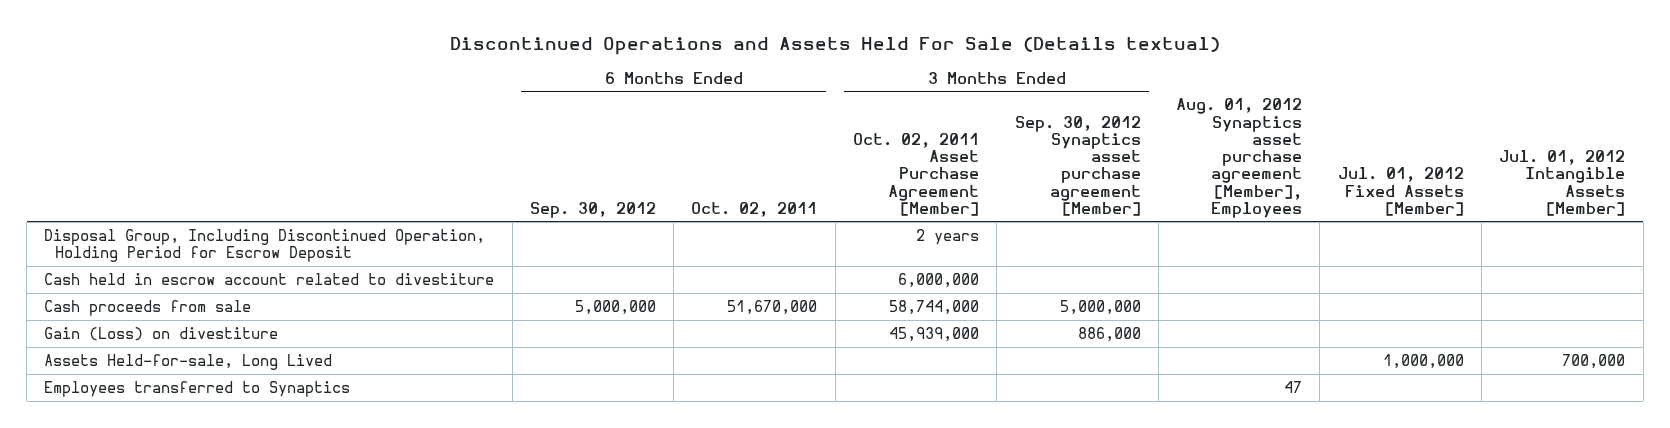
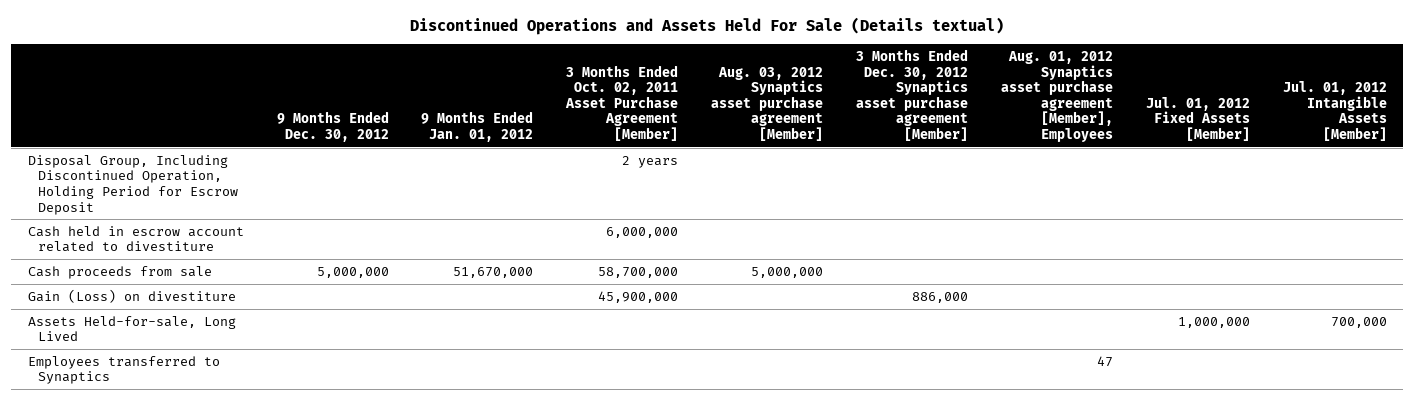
- | 6 Months Ended Sep. 30, 2012 | 6 Months Ended Oct. 02, 2011 | 3 Months Ended Oct. 02, 2011 Asset Purchase Agreement [Member] | 3 Months Ended Sep. 30, 2012 Synaptics asset purchase agreement [Member] | Aug. 01, 2012 Synaptics asset purchase agreement [Member], Employees | Jul. 01, 2012 Fixed Assets [Member] | Jul. 01, 2012 Intangible Assets [Member]
+ | 9 Months Ended Dec. 30, 2012 | 9 Months Ended Jan. 01, 2012 | 3 Months Ended Oct. 02, 2011 Asset Purchase Agreement [Member] | Aug. 03, 2012 Synaptics asset purchase agreement [Member] | 3 Months Ended Dec. 30, 2012 Synaptics asset purchase agreement [Member] | Aug. 01, 2012 Synaptics asset purchase agreement [Member], Employees | Jul. 01, 2012 Fixed Assets [Member] | Jul. 01, 2012 Intangible Assets [Member]
- Cash proceeds from sale | 5,000,000 | 51,670,000 | 58,744,000 | 5,000,000 | | |
- Gain (Loss) on divestiture | | | 45,939,000 | 886,000 | | |
+ Cash proceeds from sale | 5,000,000 | 51,670,000 | 58,700,000 | 5,000,000 | | | |
+ Gain (Loss) on divestiture | | | 45,900,000 | | 886,000 | | |

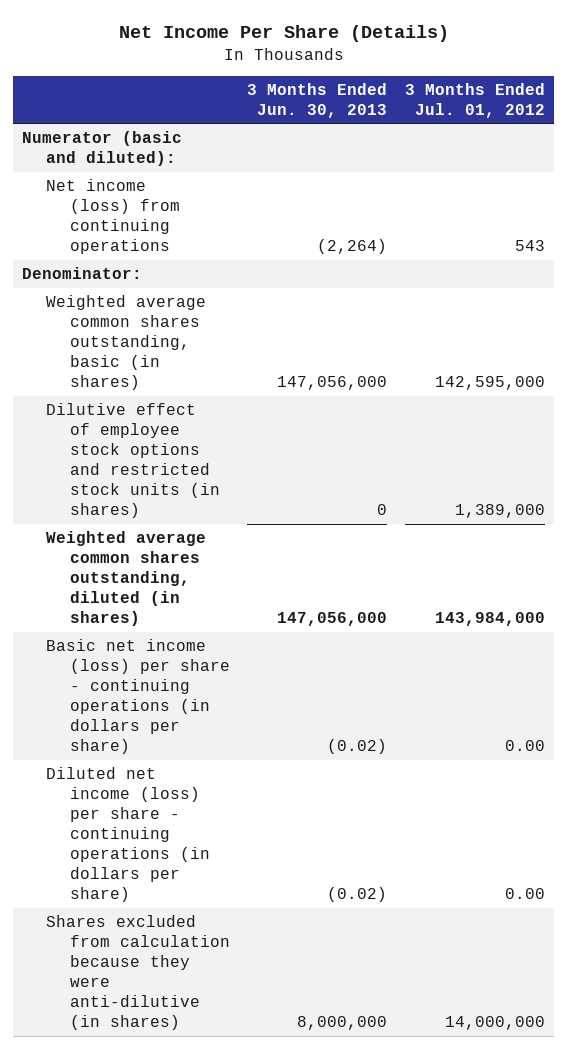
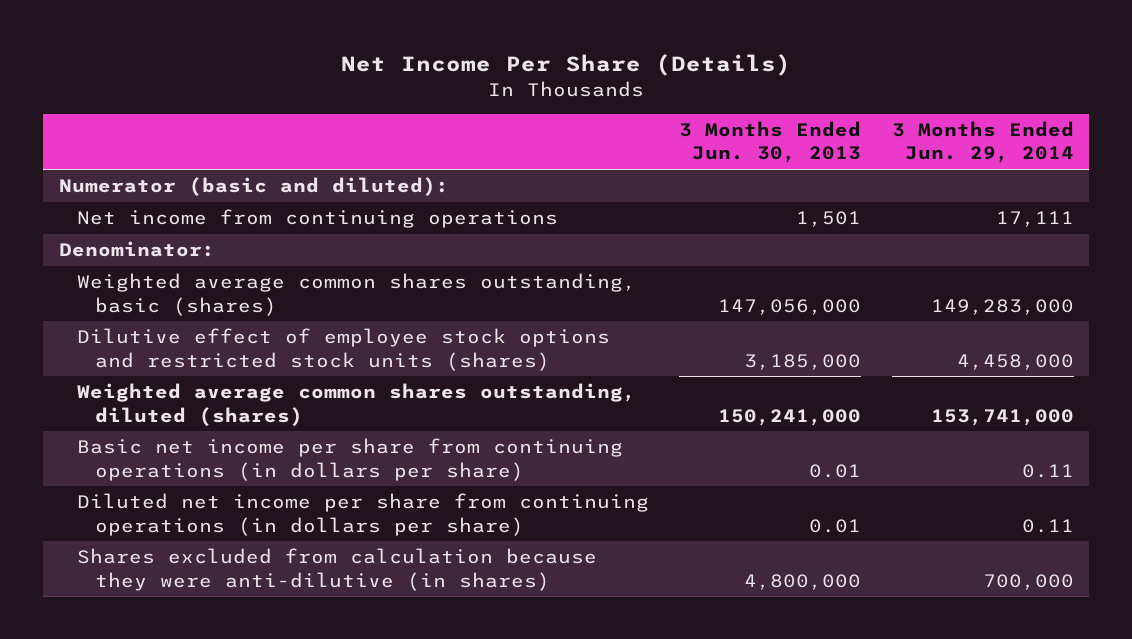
- | 3 Months Ended Jun. 30, 2013 | 3 Months Ended Jul. 01, 2012
+ | 3 Months Ended Jun. 30, 2013 | 3 Months Ended Jun. 29, 2014
- Net income (loss) from continuing operations | (2,264) | 543
+ Net income from continuing operations | 1,501 | 17,111
- Weighted average common shares outstanding, basic (in shares) | 147,056,000 | 142,595,000
- Dilutive effect of employee stock options and restricted stock units (in shares) | 0 | 1,389,000
- Weighted average common shares outstanding, diluted (in shares) | 147,056,000 | 143,984,000
- Basic net income (loss) per share - continuing operations (in dollars per share) | (0.02) | 0.00
- Diluted net income (loss) per share - continuing operations (in dollars per share) | (0.02) | 0.00
- Shares excluded from calculation because they were anti-dilutive (in shares) | 8,000,000 | 14,000,000
+ Weighted average common shares outstanding, basic (shares) | 147,056,000 | 149,283,000
+ Dilutive effect of employee stock options and restricted stock units (shares) | 3,185,000 | 4,458,000
+ Weighted average common shares outstanding, diluted (shares) | 150,241,000 | 153,741,000
+ Basic net income per share from continuing operations (in dollars per share) | 0.01 | 0.11
+ Diluted net income per share from continuing operations (in dollars per share) | 0.01 | 0.11
+ Shares excluded from calculation because they were anti-dilutive (in shares) | 4,800,000 | 700,000

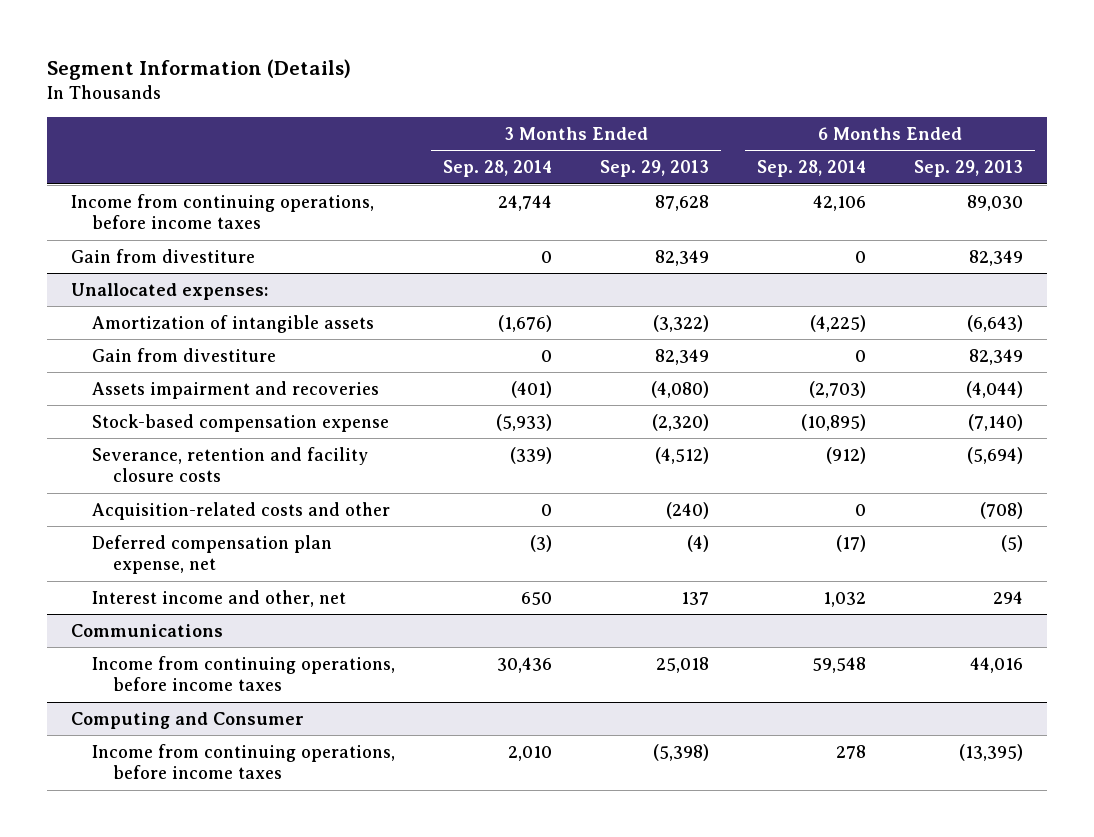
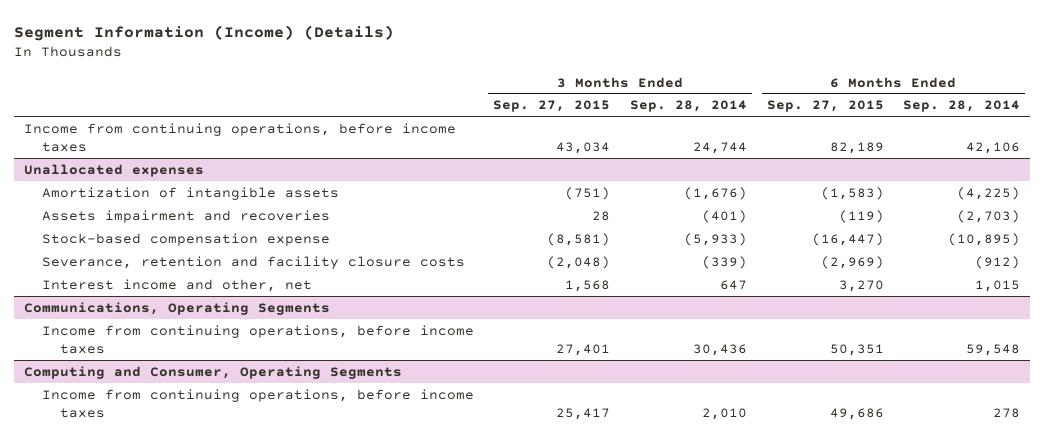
- Segment Information (Details)
+ Segment Information (Income) (Details)
- | 3 Months Ended Sep. 28, 2014 | 3 Months Ended Sep. 29, 2013 | 6 Months Ended Sep. 28, 2014 | 6 Months Ended Sep. 29, 2013
+ | 3 Months Ended Sep. 27, 2015 | 3 Months Ended Sep. 28, 2014 | 6 Months Ended Sep. 27, 2015 | 6 Months Ended Sep. 28, 2014
- Gain from divestiture | 0 | 82,349 | 0 | 82,349
- Unallocated expenses:
+ Unallocated expenses
- Gain from divestiture | 0 | 82,349 | 0 | 82,349
- Acquisition-related costs and other | 0 | (240) | 0 | (708)
- Deferred compensation plan expense, net | (3) | (4) | (17) | (5)
- Interest income and other, net | 650 | 137 | 1,032 | 294
- Communications
+ Interest income and other, net | 1,568 | 647 | 3,270 | 1,015
+ Communications, Operating Segments
- Computing and Consumer
+ Computing and Consumer, Operating Segments

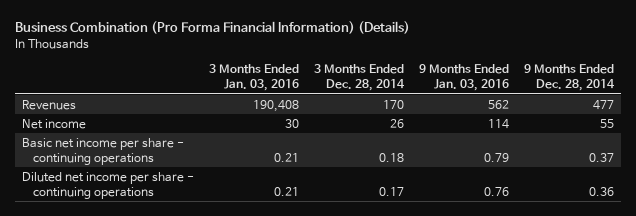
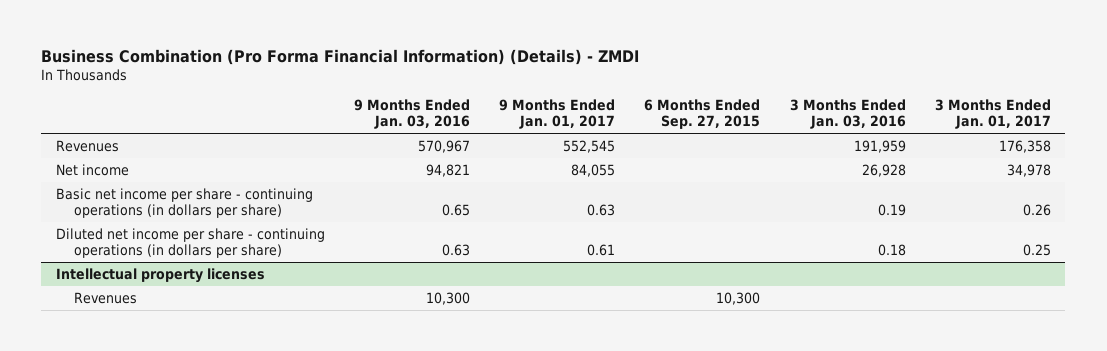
- Business Combination (Pro Forma Financial Information) (Details)
+ Business Combination (Pro Forma Financial Information) (Details) - ZMDI
- | 3 Months Ended Jan. 03, 2016 | 3 Months Ended Dec. 28, 2014 | 9 Months Ended Jan. 03, 2016 | 9 Months Ended Dec. 28, 2014
+ | 9 Months Ended Jan. 03, 2016 | 9 Months Ended Jan. 01, 2017 | 6 Months Ended Sep. 27, 2015 | 3 Months Ended Jan. 03, 2016 | 3 Months Ended Jan. 01, 2017
- Revenues | 190,408 | 170 | 562 | 477
- Net income | 30 | 26 | 114 | 55
- Basic net income per share - continuing operations | 0.21 | 0.18 | 0.79 | 0.37
- Diluted net income per share - continuing operations | 0.21 | 0.17 | 0.76 | 0.36
+ Revenues | 570,967 | 552,545 | | 191,959 | 176,358
+ Net income | 94,821 | 84,055 | | 26,928 | 34,978
+ Basic net income per share - continuing operations (in dollars per share) | 0.65 | 0.63 | | 0.19 | 0.26
+ Diluted net income per share - continuing operations (in dollars per share) | 0.63 | 0.61 | | 0.18 | 0.25
+ Intellectual property licenses
+ Revenues | 10,300 | | 10,300 | |

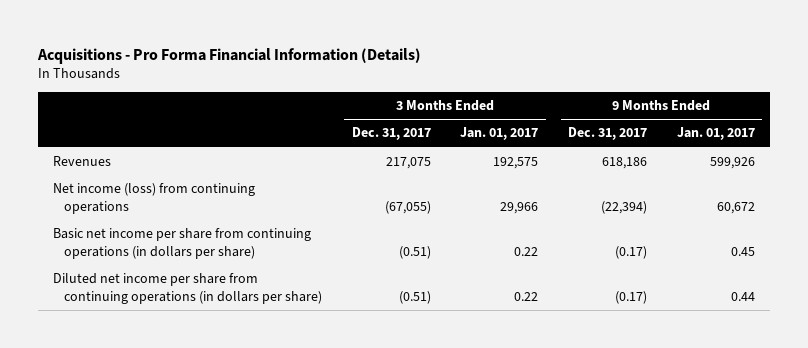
- Business Combination (Pro Forma Financial Information) (Details) - ZMDI
+ Acquisitions - Pro Forma Financial Information (Details)
- | 9 Months Ended Jan. 03, 2016 | 9 Months Ended Jan. 01, 2017 | 6 Months Ended Sep. 27, 2015 | 3 Months Ended Jan. 03, 2016 | 3 Months Ended Jan. 01, 2017
+ | 3 Months Ended Dec. 31, 2017 | 3 Months Ended Jan. 01, 2017 | 9 Months Ended Dec. 31, 2017 | 9 Months Ended Jan. 01, 2017
- Revenues | 570,967 | 552,545 | | 191,959 | 176,358
- Net income | 94,821 | 84,055 | | 26,928 | 34,978
- Basic net income per share - continuing operations (in dollars per share) | 0.65 | 0.63 | | 0.19 | 0.26
- Diluted net income per share - continuing operations (in dollars per share) | 0.63 | 0.61 | | 0.18 | 0.25
- Intellectual property licenses
- Revenues | 10,300 | | 10,300 | |
+ Revenues | 217,075 | 192,575 | 618,186 | 599,926
+ Net income (loss) from continuing operations | (67,055) | 29,966 | (22,394) | 60,672
+ Basic net income per share from continuing operations (in dollars per share) | (0.51) | 0.22 | (0.17) | 0.45
+ Diluted net income per share from continuing operations (in dollars per share) | (0.51) | 0.22 | (0.17) | 0.44

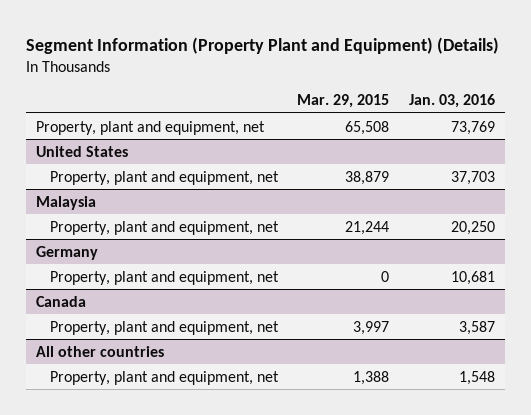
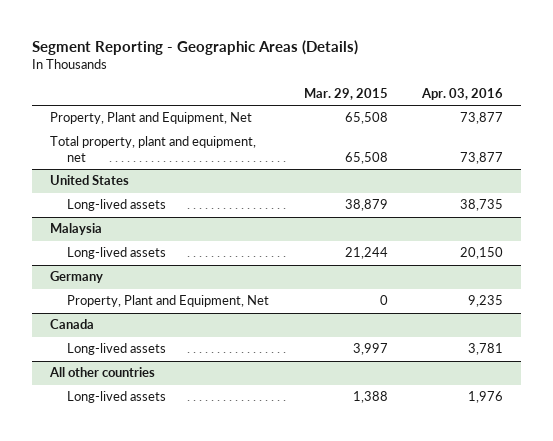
- Segment Information (Property Plant and Equipment) (Details)
+ Segment Reporting - Geographic Areas (Details)
- | Mar. 29, 2015 | Jan. 03, 2016
+ | Mar. 29, 2015 | Apr. 03, 2016
- Property, plant and equipment, net | 65,508 | 73,769
+ Property, Plant and Equipment, Net | 65,508 | 73,877
+ Total property, plant and equipment, net | 65,508 | 73,877
@ United States
- Property, plant and equipment, net | 38,879 | 37,703
+ Long-lived assets | 38,879 | 38,735
@ Malaysia
- Property, plant and equipment, net | 21,244 | 20,250
+ Long-lived assets | 21,244 | 20,150
@ Germany
- Property, plant and equipment, net | 0 | 10,681
+ Property, Plant and Equipment, Net | 0 | 9,235
@ Canada
- Property, plant and equipment, net | 3,997 | 3,587
+ Long-lived assets | 3,997 | 3,781
@ All other countries
- Property, plant and equipment, net | 1,388 | 1,548
+ Long-lived assets | 1,388 | 1,976

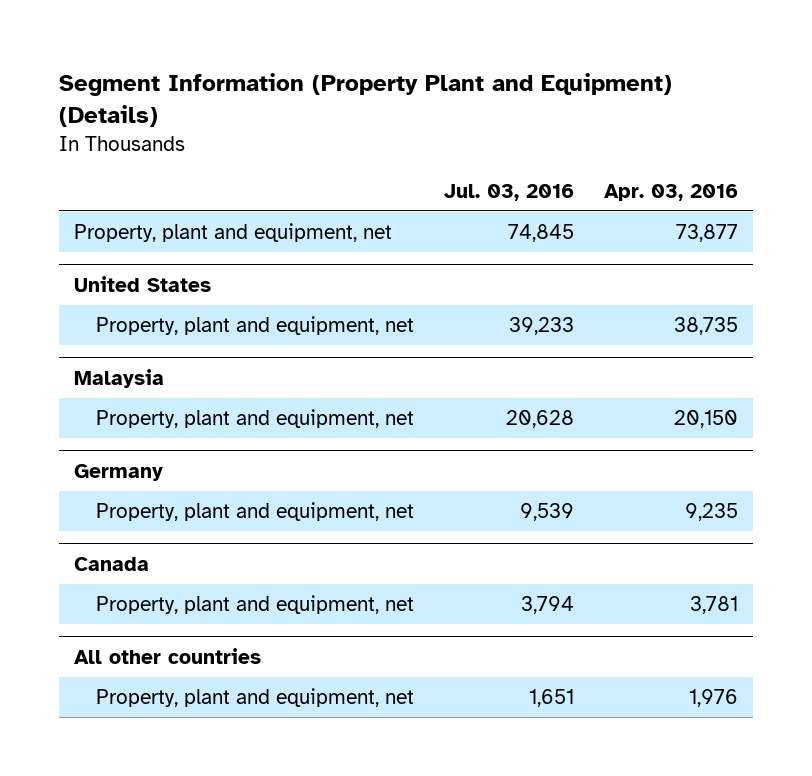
- Segment Reporting - Geographic Areas (Details)
+ Segment Information (Property Plant and Equipment) (Details)
- | Mar. 29, 2015 | Apr. 03, 2016
+ | Jul. 03, 2016 | Apr. 03, 2016
- Property, Plant and Equipment, Net | 65,508 | 73,877
- Total property, plant and equipment, net | 65,508 | 73,877
+ Property, plant and equipment, net | 74,845 | 73,877
@ United States
- Long-lived assets | 38,879 | 38,735
+ Property, plant and equipment, net | 39,233 | 38,735
@ Malaysia
- Long-lived assets | 21,244 | 20,150
+ Property, plant and equipment, net | 20,628 | 20,150
@ Germany
- Property, Plant and Equipment, Net | 0 | 9,235
+ Property, plant and equipment, net | 9,539 | 9,235
@ Canada
- Long-lived assets | 3,997 | 3,781
+ Property, plant and equipment, net | 3,794 | 3,781
@ All other countries
- Long-lived assets | 1,388 | 1,976
+ Property, plant and equipment, net | 1,651 | 1,976

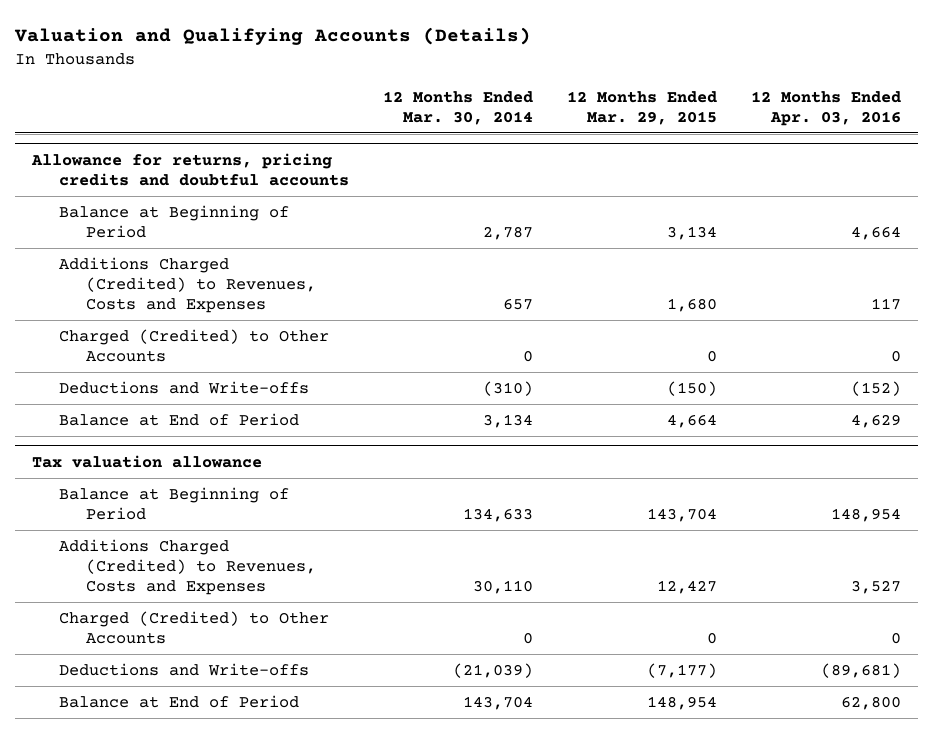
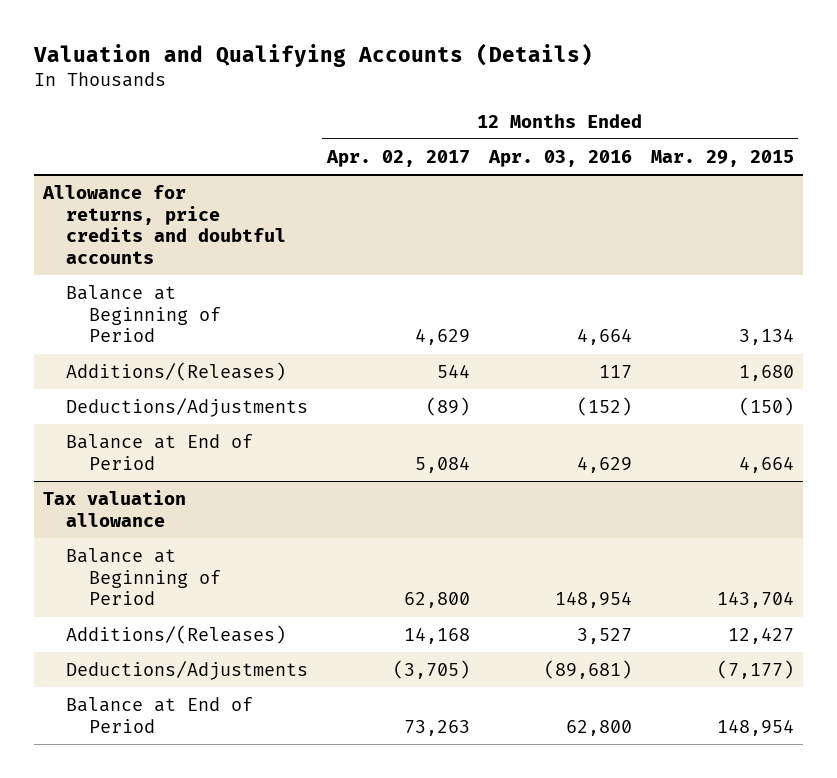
- | 12 Months Ended Mar. 30, 2014 | 12 Months Ended Mar. 29, 2015 | 12 Months Ended Apr. 03, 2016
+ | 12 Months Ended Apr. 02, 2017 | 12 Months Ended Apr. 03, 2016 | 12 Months Ended Mar. 29, 2015
- Allowance for returns, pricing credits and doubtful accounts
+ Allowance for returns, price credits and doubtful accounts
- Additions Charged (Credited) to Revenues, Costs and Expenses | 657 | 1,680 | 117
- Charged (Credited) to Other Accounts | 0 | 0 | 0
- Deductions and Write-offs | (310) | (150) | (152)
+ Additions/(Releases) | 544 | 117 | 1,680
+ Deductions/Adjustments | (89) | (152) | (150)
@ Tax valuation allowance
- Additions Charged (Credited) to Revenues, Costs and Expenses | 30,110 | 12,427 | 3,527
- Charged (Credited) to Other Accounts | 0 | 0 | 0
- Deductions and Write-offs | (21,039) | (7,177) | (89,681)
+ Additions/(Releases) | 14,168 | 3,527 | 12,427
+ Deductions/Adjustments | (3,705) | (89,681) | (7,177)

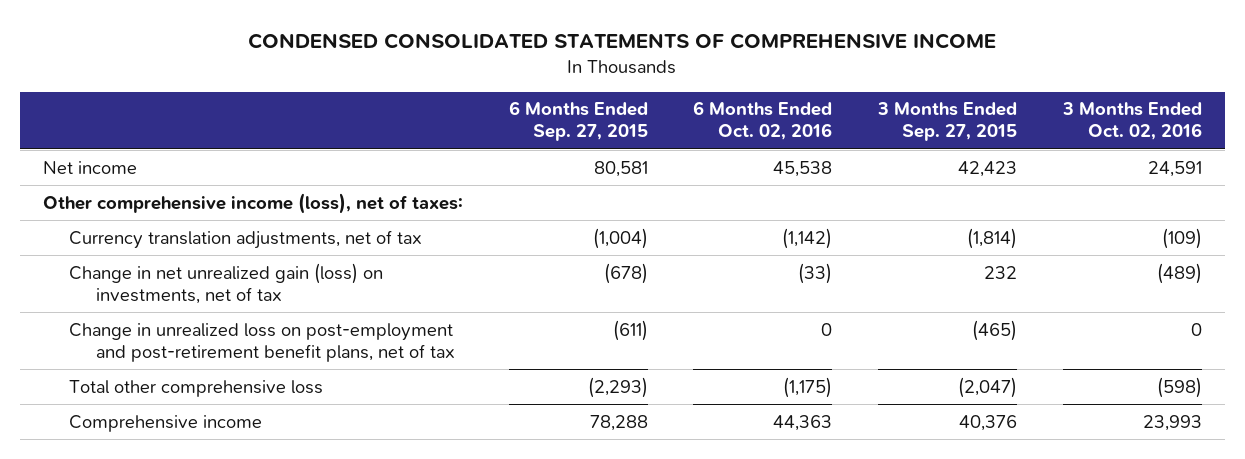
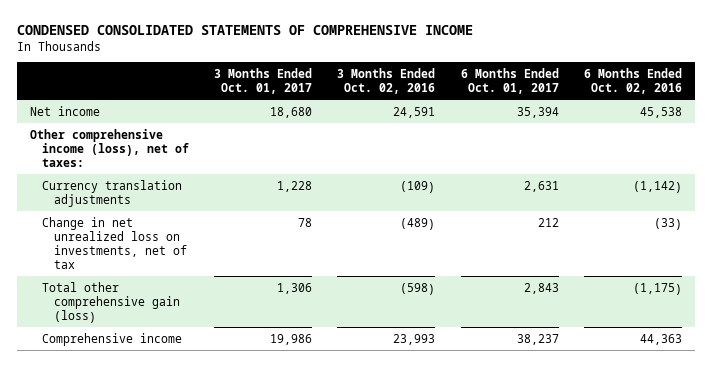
- | 6 Months Ended Sep. 27, 2015 | 6 Months Ended Oct. 02, 2016 | 3 Months Ended Sep. 27, 2015 | 3 Months Ended Oct. 02, 2016
+ | 3 Months Ended Oct. 01, 2017 | 3 Months Ended Oct. 02, 2016 | 6 Months Ended Oct. 01, 2017 | 6 Months Ended Oct. 02, 2016
- Currency translation adjustments, net of tax | (1,004) | (1,142) | (1,814) | (109)
- Change in net unrealized gain (loss) on investments, net of tax | (678) | (33) | 232 | (489)
- Change in unrealized loss on post-employment and post-retirement benefit plans, net of tax | (611) | 0 | (465) | 0
- Total other comprehensive loss | (2,293) | (1,175) | (2,047) | (598)
+ Currency translation adjustments | 1,228 | (109) | 2,631 | (1,142)
+ Change in net unrealized loss on investments, net of tax | 78 | (489) | 212 | (33)
+ Total other comprehensive gain (loss) | 1,306 | (598) | 2,843 | (1,175)

